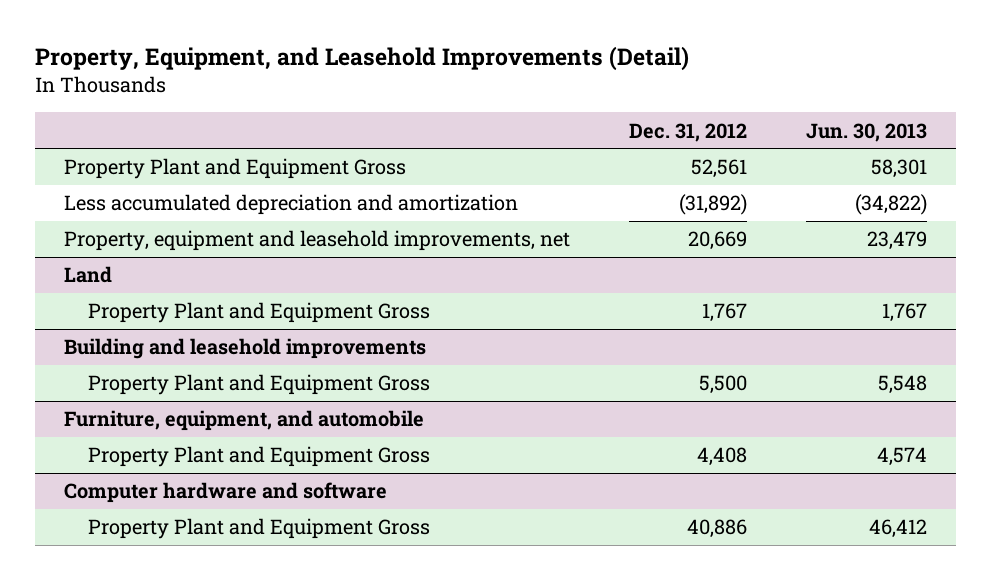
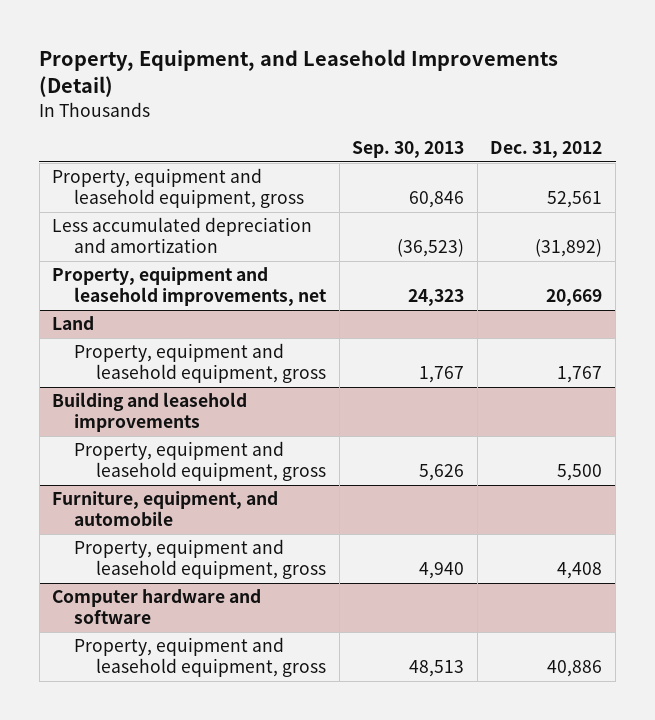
- | Dec. 31, 2012 | Jun. 30, 2013
+ | Sep. 30, 2013 | Dec. 31, 2012
- Property Plant and Equipment Gross | 52,561 | 58,301
+ Property, equipment and leasehold equipment, gross | 60,846 | 52,561
@ Land
- Property Plant and Equipment Gross | 1,767 | 1,767
+ Property, equipment and leasehold equipment, gross | 1,767 | 1,767
@ Building and leasehold improvements
- Property Plant and Equipment Gross | 5,500 | 5,548
+ Property, equipment and leasehold equipment, gross | 5,626 | 5,500
@ Furniture, equipment, and automobile
- Property Plant and Equipment Gross | 4,408 | 4,574
+ Property, equipment and leasehold equipment, gross | 4,940 | 4,408
@ Computer hardware and software
- Property Plant and Equipment Gross | 40,886 | 46,412
+ Property, equipment and leasehold equipment, gross | 48,513 | 40,886

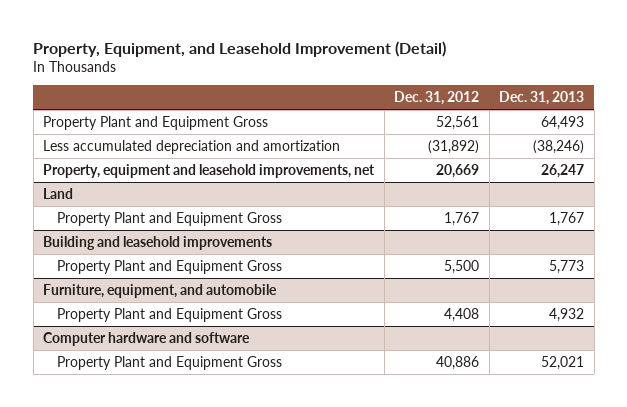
- Property, Equipment, and Leasehold Improvements (Detail)
+ Property, Equipment, and Leasehold Improvement (Detail)
- | Sep. 30, 2013 | Dec. 31, 2012
+ | Dec. 31, 2012 | Dec. 31, 2013
- Property, equipment and leasehold equipment, gross | 60,846 | 52,561
+ Property Plant and Equipment Gross | 52,561 | 64,493
@ Land
- Property, equipment and leasehold equipment, gross | 1,767 | 1,767
+ Property Plant and Equipment Gross | 1,767 | 1,767
@ Building and leasehold improvements
- Property, equipment and leasehold equipment, gross | 5,626 | 5,500
+ Property Plant and Equipment Gross | 5,500 | 5,773
@ Furniture, equipment, and automobile
- Property, equipment and leasehold equipment, gross | 4,940 | 4,408
+ Property Plant and Equipment Gross | 4,408 | 4,932
@ Computer hardware and software
- Property, equipment and leasehold equipment, gross | 48,513 | 40,886
+ Property Plant and Equipment Gross | 40,886 | 52,021

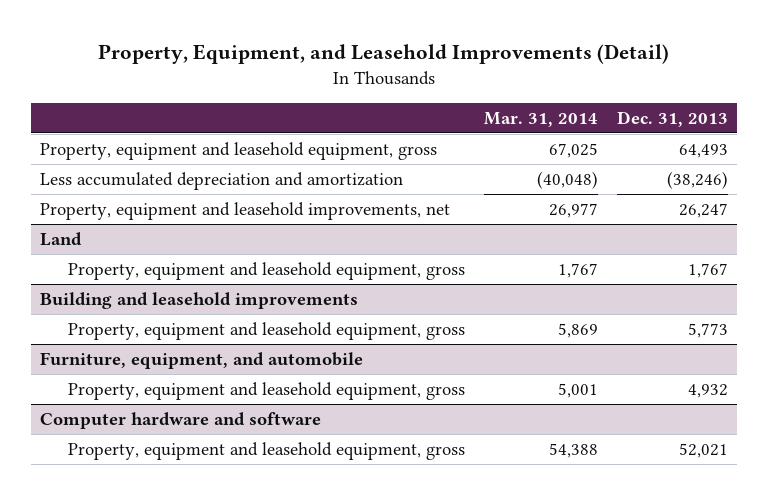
- Property, Equipment, and Leasehold Improvement (Detail)
+ Property, Equipment, and Leasehold Improvements (Detail)
- | Dec. 31, 2012 | Dec. 31, 2013
+ | Mar. 31, 2014 | Dec. 31, 2013
- Property Plant and Equipment Gross | 52,561 | 64,493
+ Property, equipment and leasehold equipment, gross | 67,025 | 64,493
@ Land
- Property Plant and Equipment Gross | 1,767 | 1,767
+ Property, equipment and leasehold equipment, gross | 1,767 | 1,767
@ Building and leasehold improvements
- Property Plant and Equipment Gross | 5,500 | 5,773
+ Property, equipment and leasehold equipment, gross | 5,869 | 5,773
@ Furniture, equipment, and automobile
- Property Plant and Equipment Gross | 4,408 | 4,932
+ Property, equipment and leasehold equipment, gross | 5,001 | 4,932
@ Computer hardware and software
- Property Plant and Equipment Gross | 40,886 | 52,021
+ Property, equipment and leasehold equipment, gross | 54,388 | 52,021

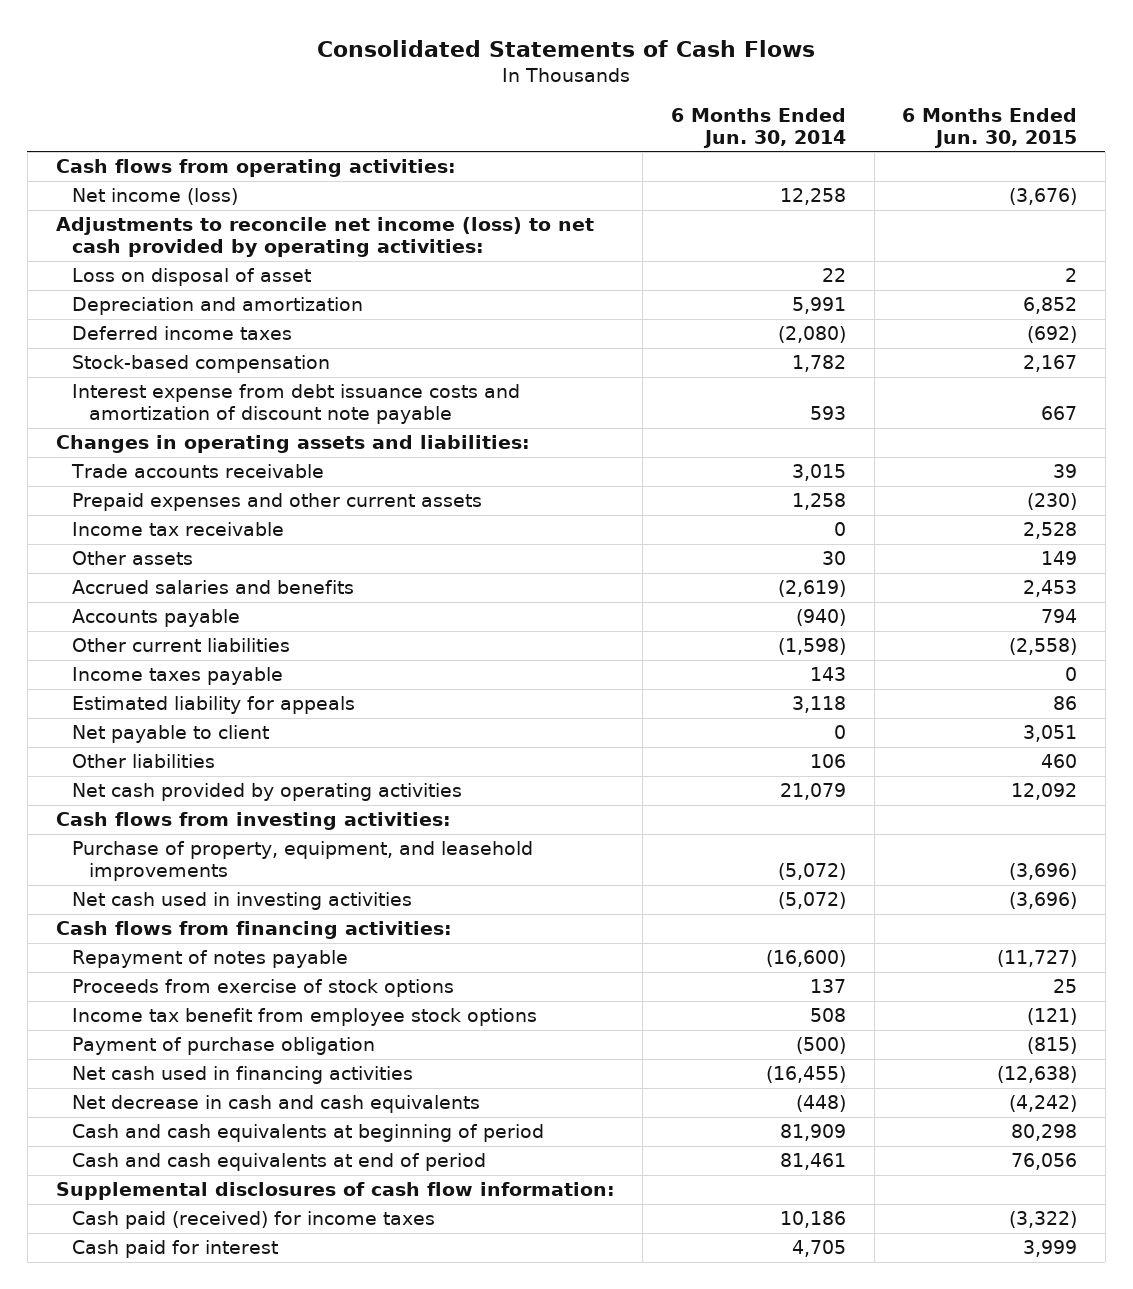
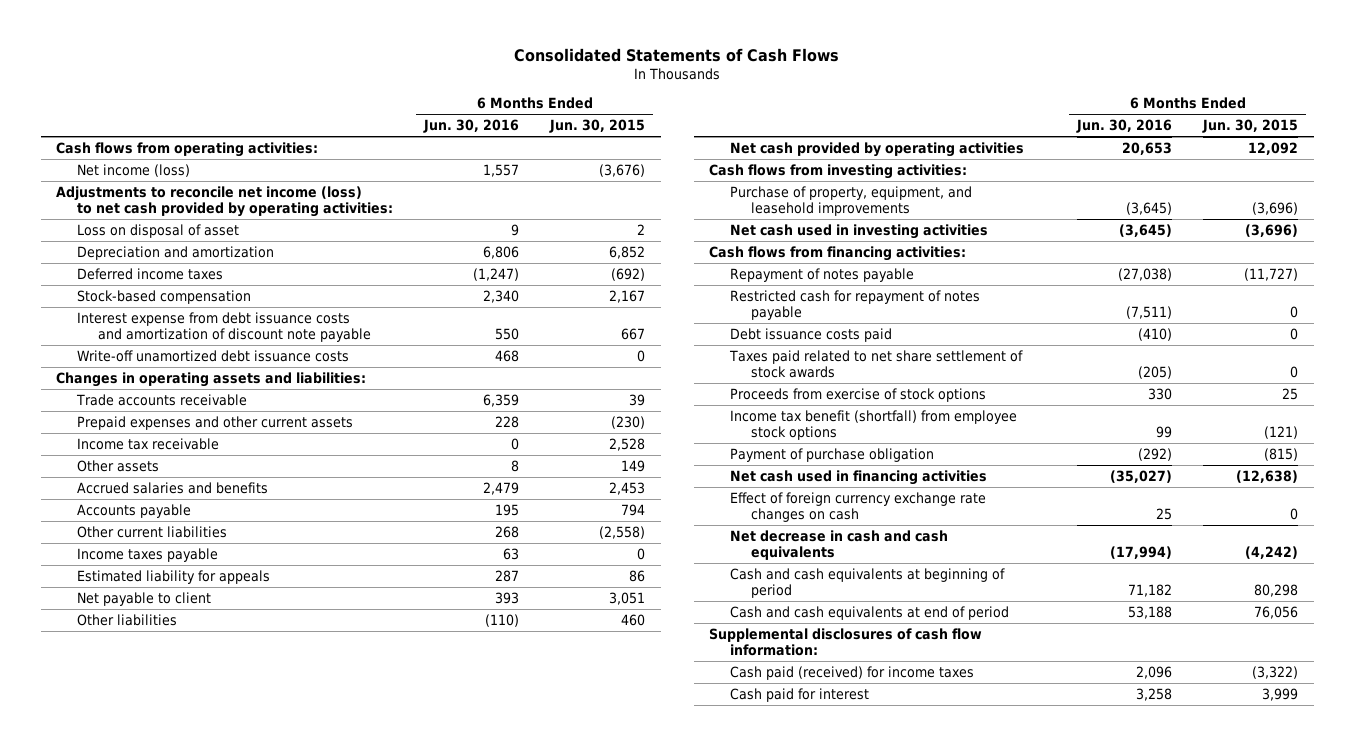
- | 6 Months Ended Jun. 30, 2014 | 6 Months Ended Jun. 30, 2015
+ | 6 Months Ended Jun. 30, 2016 | 6 Months Ended Jun. 30, 2015
+ Write-off unamortized debt issuance costs | 468 | 0
+ Restricted cash for repayment of notes payable | (7,511) | 0
+ Debt issuance costs paid | (410) | 0
+ Taxes paid related to net share settlement of stock awards | (205) | 0
- Income tax benefit from employee stock options | 508 | (121)
+ Income tax benefit (shortfall) from employee stock options | 99 | (121)
+ Effect of foreign currency exchange rate changes on cash | 25 | 0

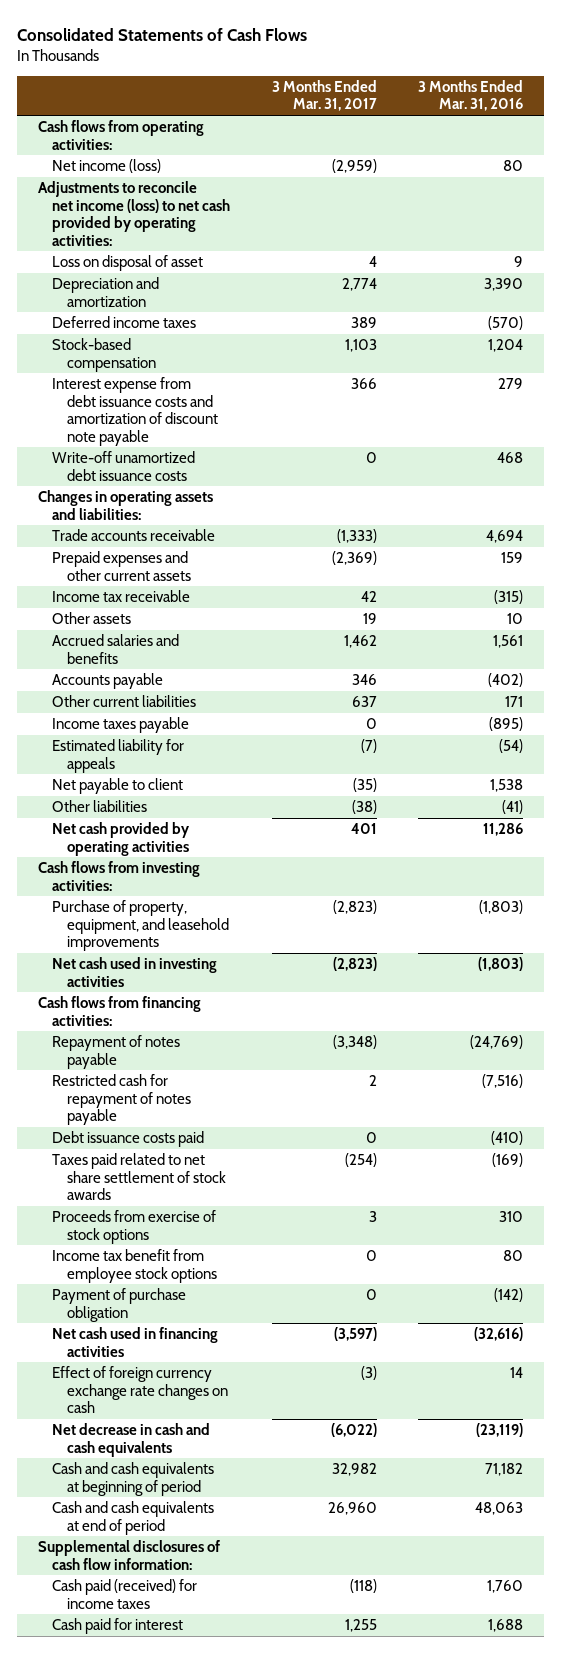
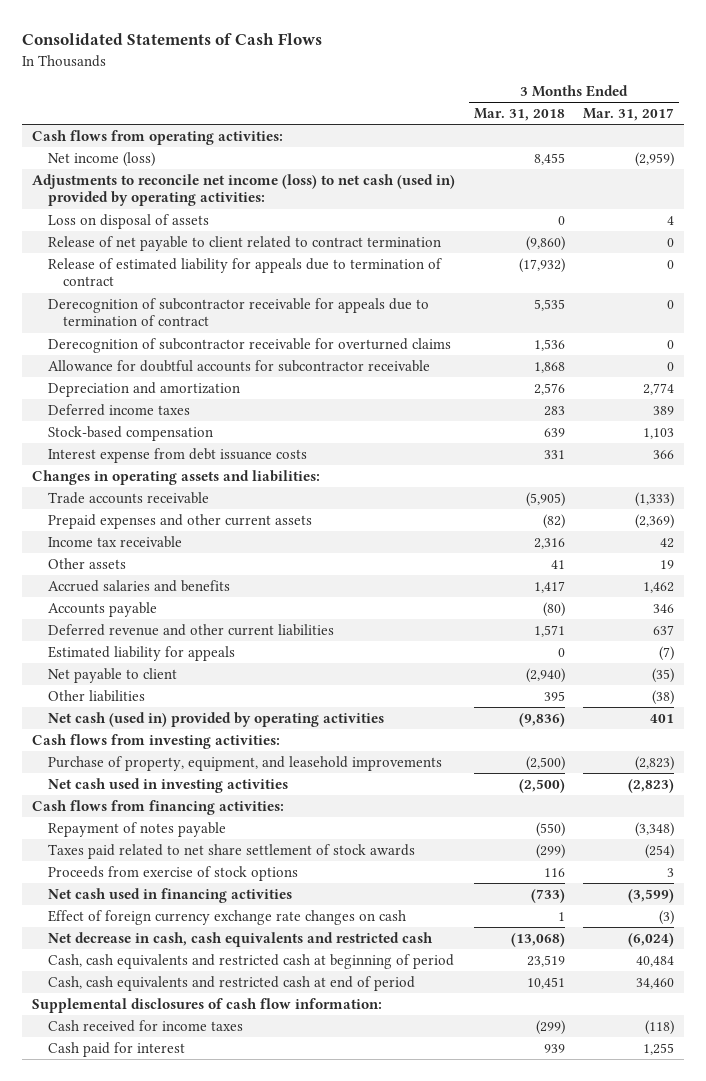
- | 3 Months Ended Mar. 31, 2017 | 3 Months Ended Mar. 31, 2016
+ | 3 Months Ended Mar. 31, 2018 | 3 Months Ended Mar. 31, 2017
- Adjustments to reconcile net income (loss) to net cash provided by operating activities:
- Loss on disposal of asset | 4 | 9
+ Adjustments to reconcile net income (loss) to net cash (used in) provided by operating activities:
+ Loss on disposal of assets | 0 | 4
+ Release of net payable to client related to contract termination | (9,860) | 0
+ Release of estimated liability for appeals due to termination of contract | (17,932) | 0
+ Derecognition of subcontractor receivable for appeals due to termination of contract | 5,535 | 0
+ Derecognition of subcontractor receivable for overturned claims | 1,536 | 0
+ Allowance for doubtful accounts for subcontractor receivable | 1,868 | 0
- Interest expense from debt issuance costs and amortization of discount note payable | 366 | 279
- Write-off unamortized debt issuance costs | 0 | 468
+ Interest expense from debt issuance costs | 331 | 366
- Other current liabilities | 637 | 171
- Income taxes payable | 0 | (895)
+ Deferred revenue and other current liabilities | 1,571 | 637
- Net cash provided by operating activities | 401 | 11,286
+ Net cash (used in) provided by operating activities | (9,836) | 401
- Restricted cash for repayment of notes payable | 2 | (7,516)
- Debt issuance costs paid | 0 | (410)
- Income tax benefit from employee stock options | 0 | 80
- Payment of purchase obligation | 0 | (142)
- Net cash used in financing activities | (3,597) | (32,616)
+ Net cash used in financing activities | (733) | (3,599)
- Net decrease in cash and cash equivalents | (6,022) | (23,119)
- Cash and cash equivalents at beginning of period | 32,982 | 71,182
- Cash and cash equivalents at end of period | 26,960 | 48,063
+ Net decrease in cash, cash equivalents and restricted cash | (13,068) | (6,024)
+ Cash, cash equivalents and restricted cash at beginning of period | 23,519 | 40,484
+ Cash, cash equivalents and restricted cash at end of period | 10,451 | 34,460
- Cash paid (received) for income taxes | (118) | 1,760
+ Cash received for income taxes | (299) | (118)

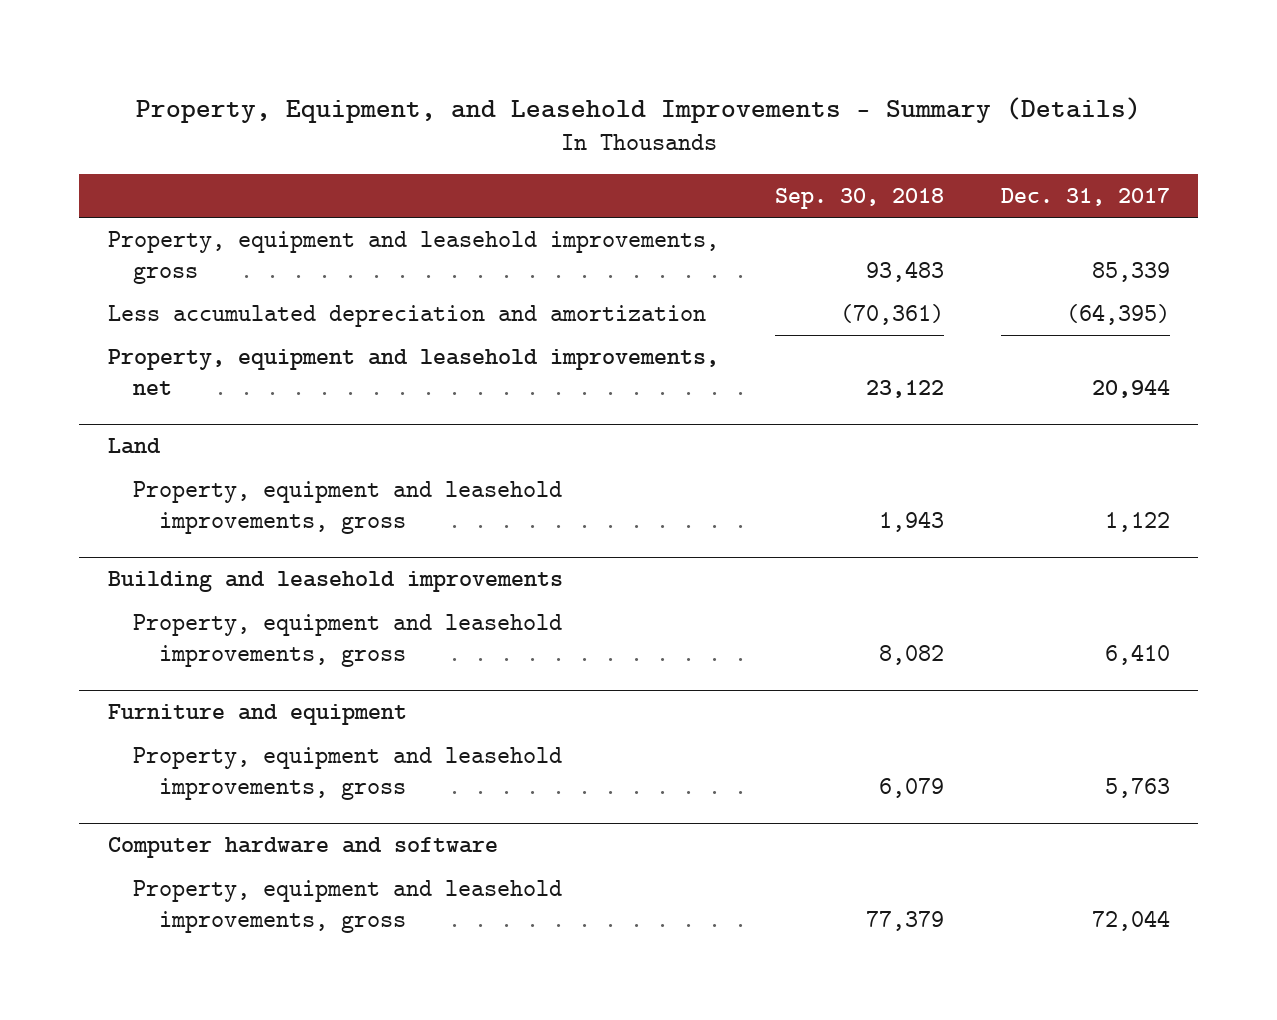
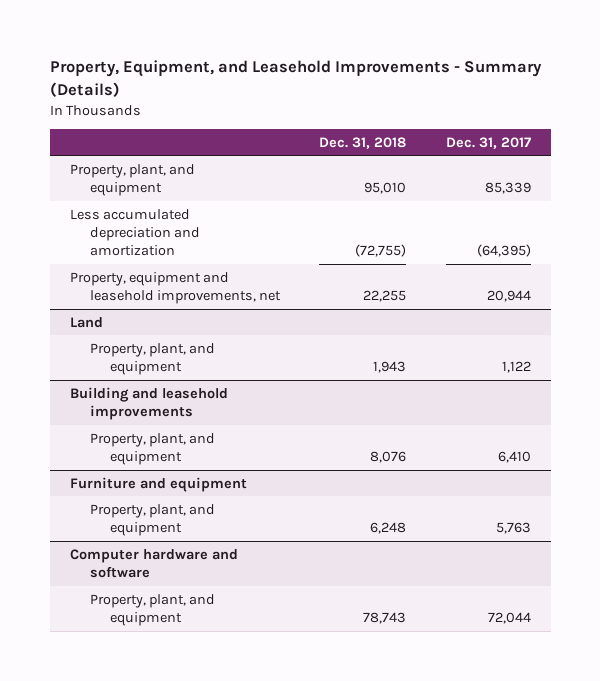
- | Sep. 30, 2018 | Dec. 31, 2017
+ | Dec. 31, 2018 | Dec. 31, 2017
- Property, equipment and leasehold improvements, gross | 93,483 | 85,339
+ Property, plant, and equipment | 95,010 | 85,339
@ Land
- Property, equipment and leasehold improvements, gross | 1,943 | 1,122
+ Property, plant, and equipment | 1,943 | 1,122
@ Building and leasehold improvements
- Property, equipment and leasehold improvements, gross | 8,082 | 6,410
+ Property, plant, and equipment | 8,076 | 6,410
@ Furniture and equipment
- Property, equipment and leasehold improvements, gross | 6,079 | 5,763
+ Property, plant, and equipment | 6,248 | 5,763
@ Computer hardware and software
- Property, equipment and leasehold improvements, gross | 77,379 | 72,044
+ Property, plant, and equipment | 78,743 | 72,044

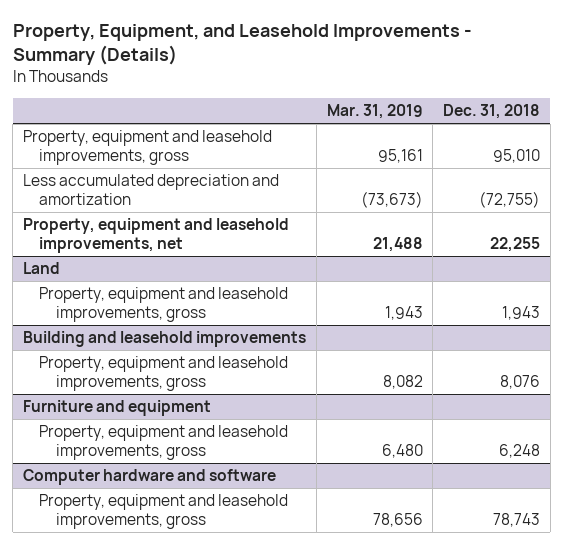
- | Dec. 31, 2018 | Dec. 31, 2017
+ | Mar. 31, 2019 | Dec. 31, 2018
- Property, plant, and equipment | 95,010 | 85,339
+ Property, equipment and leasehold improvements, gross | 95,161 | 95,010
@ Land
- Property, plant, and equipment | 1,943 | 1,122
+ Property, equipment and leasehold improvements, gross | 1,943 | 1,943
@ Building and leasehold improvements
- Property, plant, and equipment | 8,076 | 6,410
+ Property, equipment and leasehold improvements, gross | 8,082 | 8,076
@ Furniture and equipment
- Property, plant, and equipment | 6,248 | 5,763
+ Property, equipment and leasehold improvements, gross | 6,480 | 6,248
@ Computer hardware and software
- Property, plant, and equipment | 78,743 | 72,044
+ Property, equipment and leasehold improvements, gross | 78,656 | 78,743

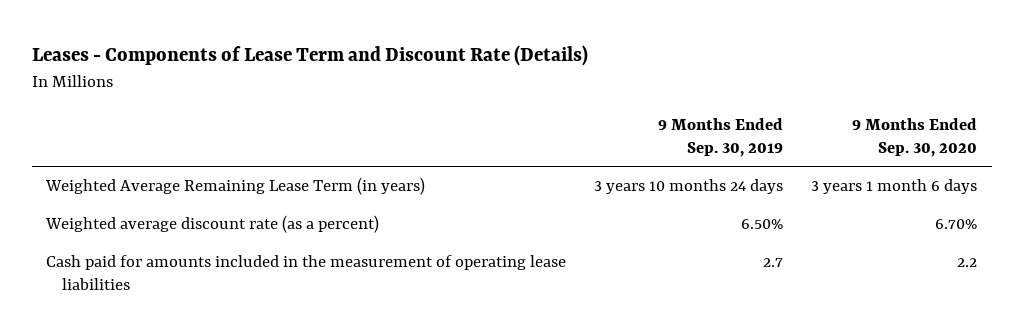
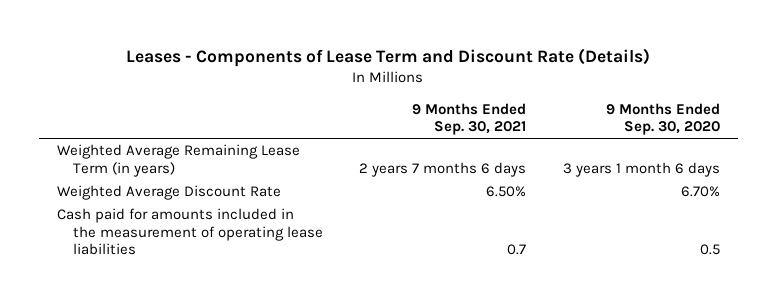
- | 9 Months Ended Sep. 30, 2019 | 9 Months Ended Sep. 30, 2020
+ | 9 Months Ended Sep. 30, 2021 | 9 Months Ended Sep. 30, 2020
- Weighted average discount rate (as a percent) | 6.50% | 6.70%
- Cash paid for amounts included in the measurement of operating lease liabilities | 2.7 | 2.2
+ Weighted Average Discount Rate | 6.50% | 6.70%
+ Cash paid for amounts included in the measurement of operating lease liabilities | 0.7 | 0.5

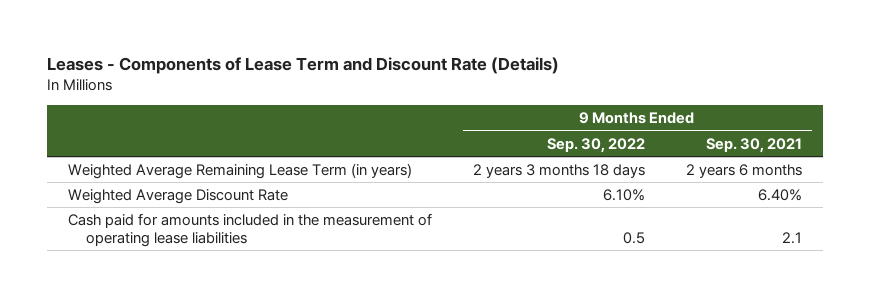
- | 9 Months Ended Sep. 30, 2021 | 9 Months Ended Sep. 30, 2020
+ | 9 Months Ended Sep. 30, 2022 | 9 Months Ended Sep. 30, 2021
- Weighted Average Remaining Lease Term (in years) | 2 years 7 months 6 days | 3 years 1 month 6 days
- Weighted Average Discount Rate | 6.50% | 6.70%
- Cash paid for amounts included in the measurement of operating lease liabilities | 0.7 | 0.5
+ Weighted Average Remaining Lease Term (in years) | 2 years 3 months 18 days | 2 years 6 months
+ Weighted Average Discount Rate | 6.10% | 6.40%
+ Cash paid for amounts included in the measurement of operating lease liabilities | 0.5 | 2.1

